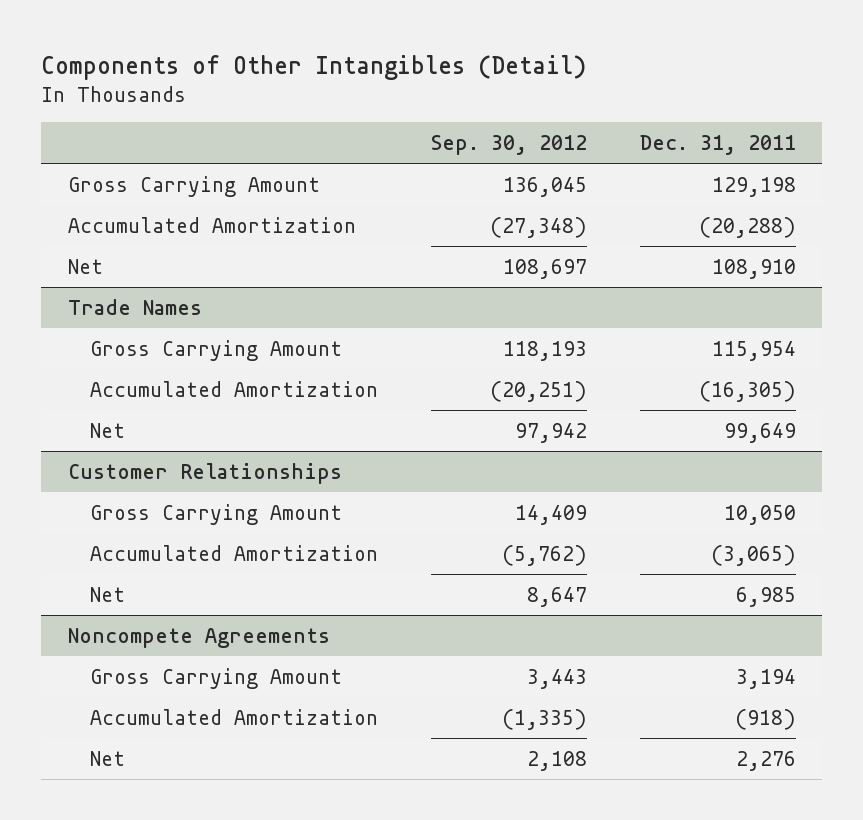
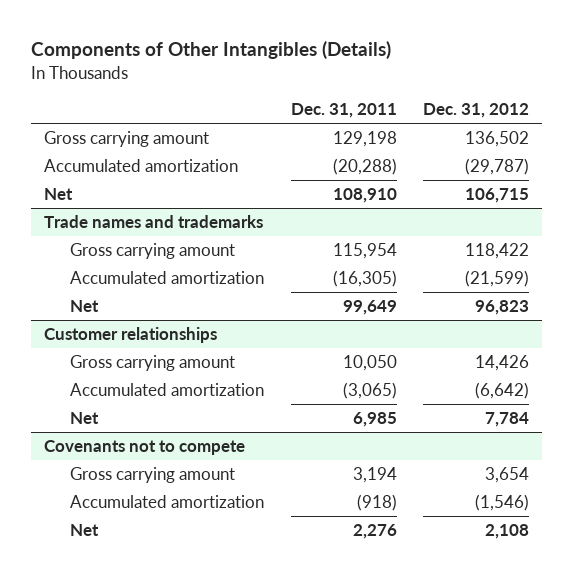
- Components of Other Intangibles (Detail)
+ Components of Other Intangibles (Details)
- | Sep. 30, 2012 | Dec. 31, 2011
+ | Dec. 31, 2011 | Dec. 31, 2012
- Gross Carrying Amount | 136,045 | 129,198
- Accumulated Amortization | (27,348) | (20,288)
+ Gross carrying amount | 129,198 | 136,502
+ Accumulated amortization | (20,288) | (29,787)
- Trade Names
- Gross Carrying Amount | 118,193 | 115,954
- Accumulated Amortization | (20,251) | (16,305)
+ Trade names and trademarks
+ Gross carrying amount | 115,954 | 118,422
+ Accumulated amortization | (16,305) | (21,599)
- Customer Relationships
- Gross Carrying Amount | 14,409 | 10,050
- Accumulated Amortization | (5,762) | (3,065)
+ Customer relationships
+ Gross carrying amount | 10,050 | 14,426
+ Accumulated amortization | (3,065) | (6,642)
- Noncompete Agreements
- Gross Carrying Amount | 3,443 | 3,194
- Accumulated Amortization | (1,335) | (918)
+ Covenants not to compete
+ Gross carrying amount | 3,194 | 3,654
+ Accumulated amortization | (918) | (1,546)

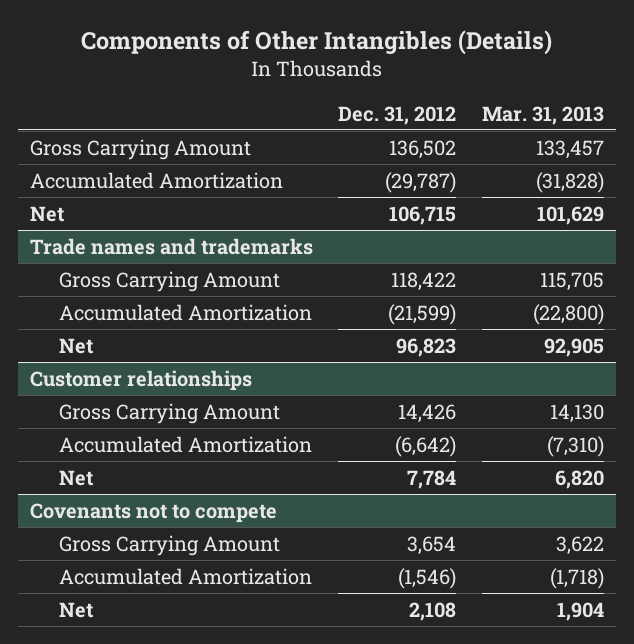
- | Dec. 31, 2011 | Dec. 31, 2012
+ | Dec. 31, 2012 | Mar. 31, 2013
- Gross carrying amount | 129,198 | 136,502
- Accumulated amortization | (20,288) | (29,787)
+ Gross Carrying Amount | 136,502 | 133,457
+ Accumulated Amortization | (29,787) | (31,828)
@ Trade names and trademarks
- Gross carrying amount | 115,954 | 118,422
- Accumulated amortization | (16,305) | (21,599)
+ Gross Carrying Amount | 118,422 | 115,705
+ Accumulated Amortization | (21,599) | (22,800)
@ Customer relationships
- Gross carrying amount | 10,050 | 14,426
- Accumulated amortization | (3,065) | (6,642)
+ Gross Carrying Amount | 14,426 | 14,130
+ Accumulated Amortization | (6,642) | (7,310)
@ Covenants not to compete
- Gross carrying amount | 3,194 | 3,654
- Accumulated amortization | (918) | (1,546)
+ Gross Carrying Amount | 3,654 | 3,622
+ Accumulated Amortization | (1,546) | (1,718)

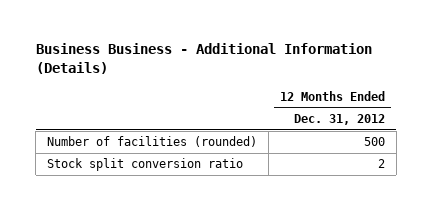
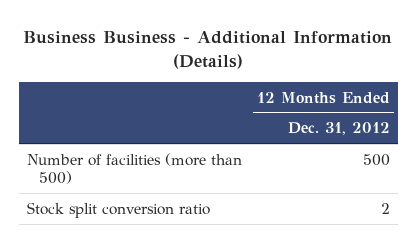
- Number of facilities (rounded) | 500
+ Number of facilities (more than 500) | 500

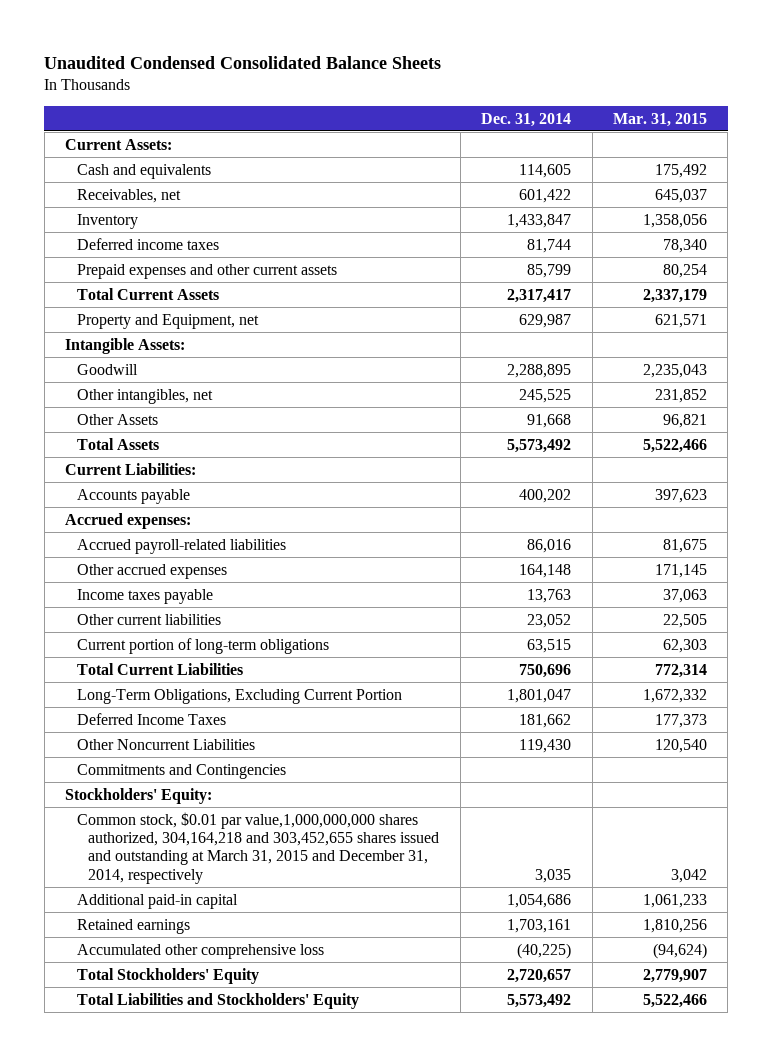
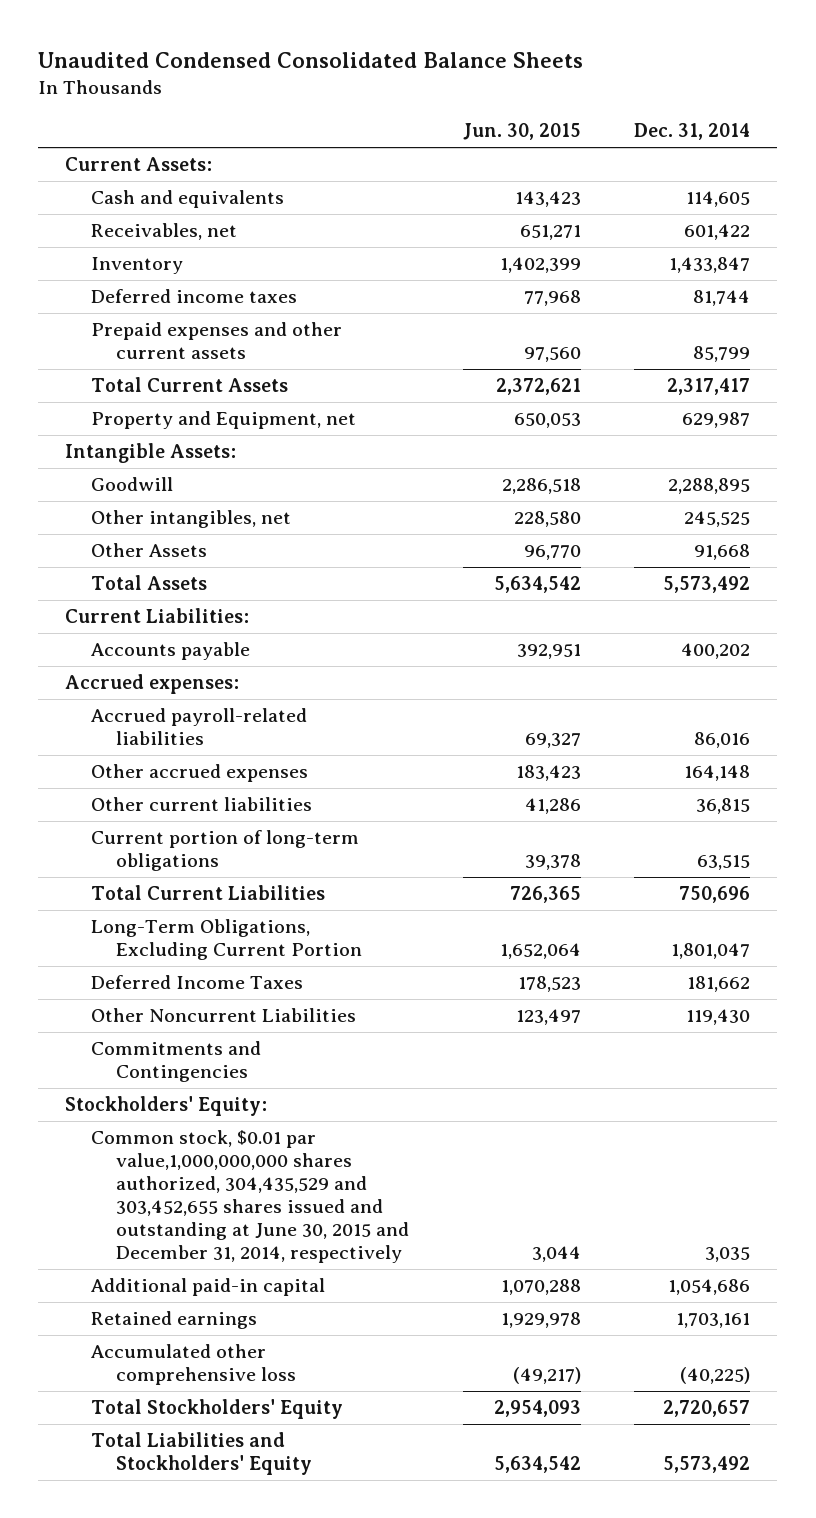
- | Dec. 31, 2014 | Mar. 31, 2015
+ | Jun. 30, 2015 | Dec. 31, 2014
- Income taxes payable | 13,763 | 37,063
- Other current liabilities | 23,052 | 22,505
+ Other current liabilities | 41,286 | 36,815
- Common stock, $0.01 par value,1,000,000,000 shares authorized, 304,164,218 and 303,452,655 shares issued and outstanding at March 31, 2015 and December 31, 2014, respectively | 3,035 | 3,042
+ Common stock, $0.01 par value,1,000,000,000 shares authorized, 304,435,529 and 303,452,655 shares issued and outstanding at June 30, 2015 and December 31, 2014, respectively | 3,044 | 3,035

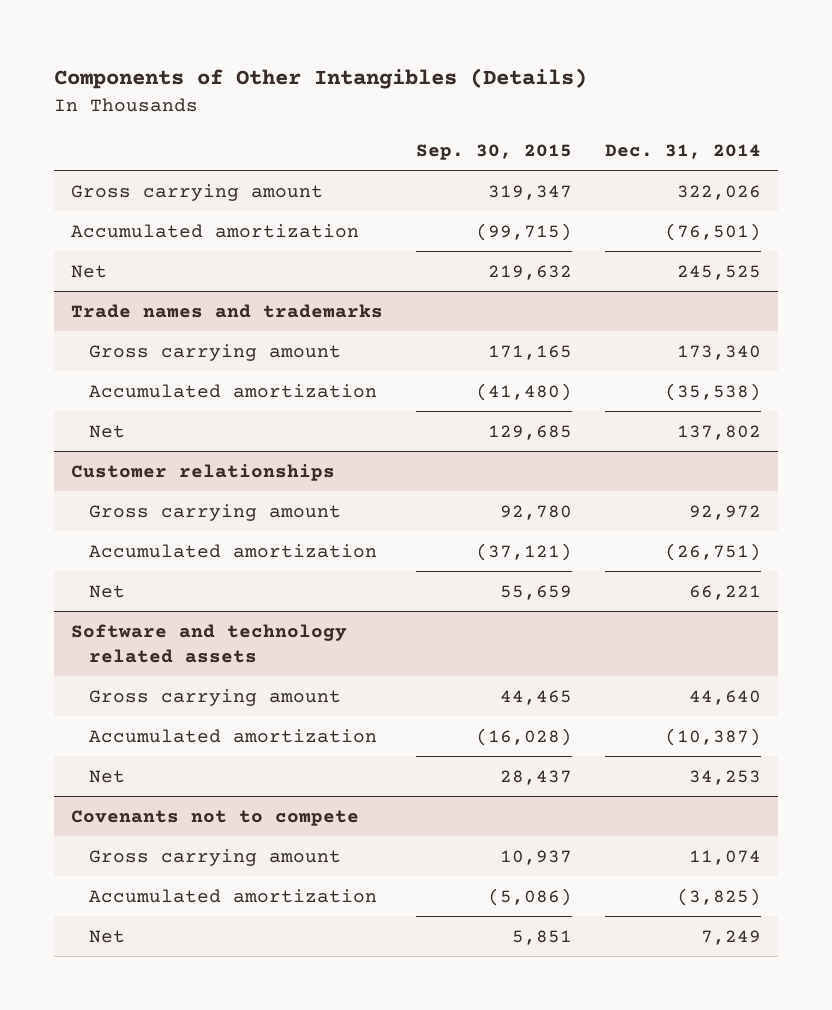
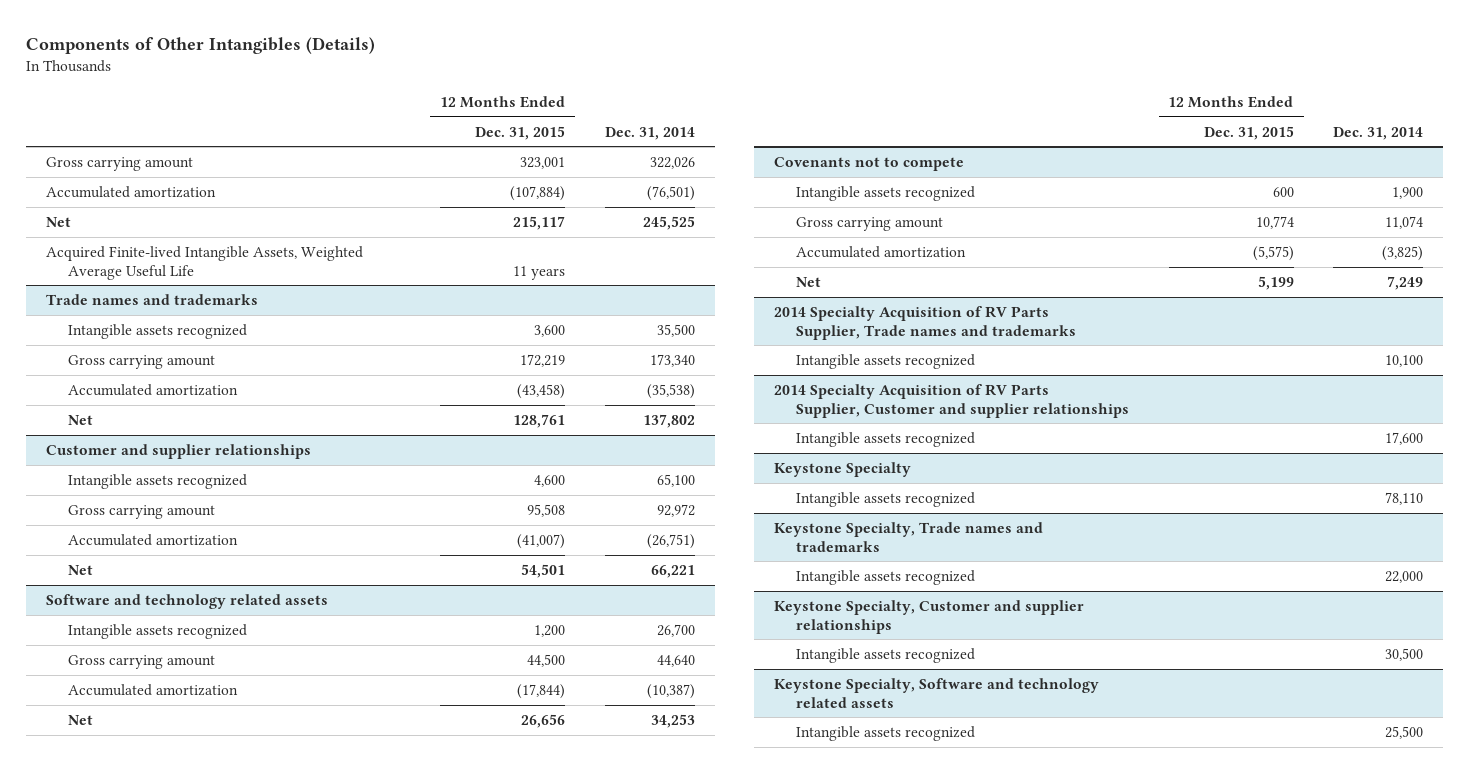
- | Sep. 30, 2015 | Dec. 31, 2014
+ | 12 Months Ended Dec. 31, 2015 | Dec. 31, 2014
+ Acquired Finite-lived Intangible Assets, Weighted Average Useful Life | 11 years |
@ Trade names and trademarks
+ Intangible assets recognized | 3,600 | 35,500
- Customer relationships
+ Customer and supplier relationships
+ Intangible assets recognized | 4,600 | 65,100
@ Software and technology related assets
+ Intangible assets recognized | 1,200 | 26,700
@ Covenants not to compete
+ Intangible assets recognized | 600 | 1,900
+ 2014 Specialty Acquisition of RV Parts Supplier, Trade names and trademarks
+ Intangible assets recognized | | 10,100
+ 2014 Specialty Acquisition of RV Parts Supplier, Customer and supplier relationships
+ Intangible assets recognized | | 17,600
+ Keystone Specialty
+ Intangible assets recognized | | 78,110
+ Keystone Specialty, Trade names and trademarks
+ Intangible assets recognized | | 22,000
+ Keystone Specialty, Customer and supplier relationships
+ Intangible assets recognized | | 30,500
+ Keystone Specialty, Software and technology related assets
+ Intangible assets recognized | | 25,500

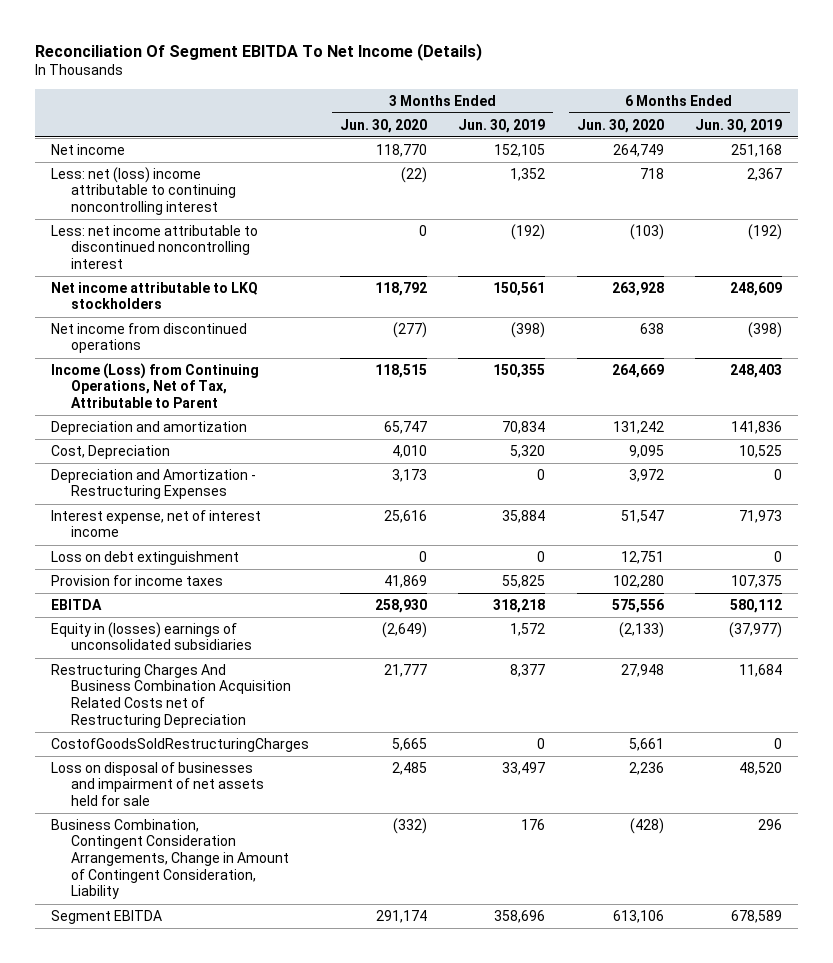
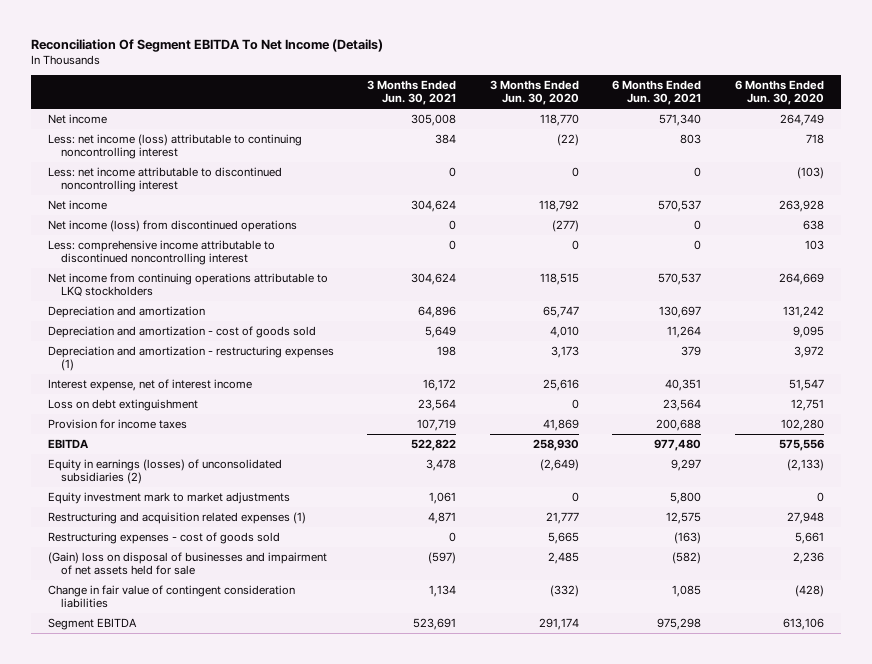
- | 3 Months Ended Jun. 30, 2020 | 3 Months Ended Jun. 30, 2019 | 6 Months Ended Jun. 30, 2020 | 6 Months Ended Jun. 30, 2019
+ | 3 Months Ended Jun. 30, 2021 | 3 Months Ended Jun. 30, 2020 | 6 Months Ended Jun. 30, 2021 | 6 Months Ended Jun. 30, 2020
- Less: net (loss) income attributable to continuing noncontrolling interest | (22) | 1,352 | 718 | 2,367
+ Less: net income (loss) attributable to continuing noncontrolling interest | 384 | (22) | 803 | 718
- Net income attributable to LKQ stockholders | 118,792 | 150,561 | 263,928 | 248,609
- Net income from discontinued operations | (277) | (398) | 638 | (398)
- Income (Loss) from Continuing Operations, Net of Tax, Attributable to Parent | 118,515 | 150,355 | 264,669 | 248,403
+ Net income | 304,624 | 118,792 | 570,537 | 263,928
+ Net income (loss) from discontinued operations | 0 | (277) | 0 | 638
+ Less: comprehensive income attributable to discontinued noncontrolling interest | 0 | 0 | 0 | 103
+ Net income from continuing operations attributable to LKQ stockholders | 304,624 | 118,515 | 570,537 | 264,669
- Cost, Depreciation | 4,010 | 5,320 | 9,095 | 10,525
- Depreciation and Amortization - Restructuring Expenses | 3,173 | 0 | 3,972 | 0
+ Depreciation and amortization - cost of goods sold | 5,649 | 4,010 | 11,264 | 9,095
+ Depreciation and amortization - restructuring expenses (1) | 198 | 3,173 | 379 | 3,972
- Equity in (losses) earnings of unconsolidated subsidiaries | (2,649) | 1,572 | (2,133) | (37,977)
- Restructuring Charges And Business Combination Acquisition Related Costs net of Restructuring Depreciation | 21,777 | 8,377 | 27,948 | 11,684
- CostofGoodsSoldRestructuringCharges | 5,665 | 0 | 5,661 | 0
- Loss on disposal of businesses and impairment of net assets held for sale | 2,485 | 33,497 | 2,236 | 48,520
- Business Combination, Contingent Consideration Arrangements, Change in Amount of Contingent Consideration, Liability | (332) | 176 | (428) | 296
+ Equity in earnings (losses) of unconsolidated subsidiaries (2) | 3,478 | (2,649) | 9,297 | (2,133)
+ Equity investment mark to market adjustments | 1,061 | 0 | 5,800 | 0
+ Restructuring and acquisition related expenses (1) | 4,871 | 21,777 | 12,575 | 27,948
+ Restructuring expenses - cost of goods sold | 0 | 5,665 | (163) | 5,661
+ (Gain) loss on disposal of businesses and impairment of net assets held for sale | (597) | 2,485 | (582) | 2,236
+ Change in fair value of contingent consideration liabilities | 1,134 | (332) | 1,085 | (428)

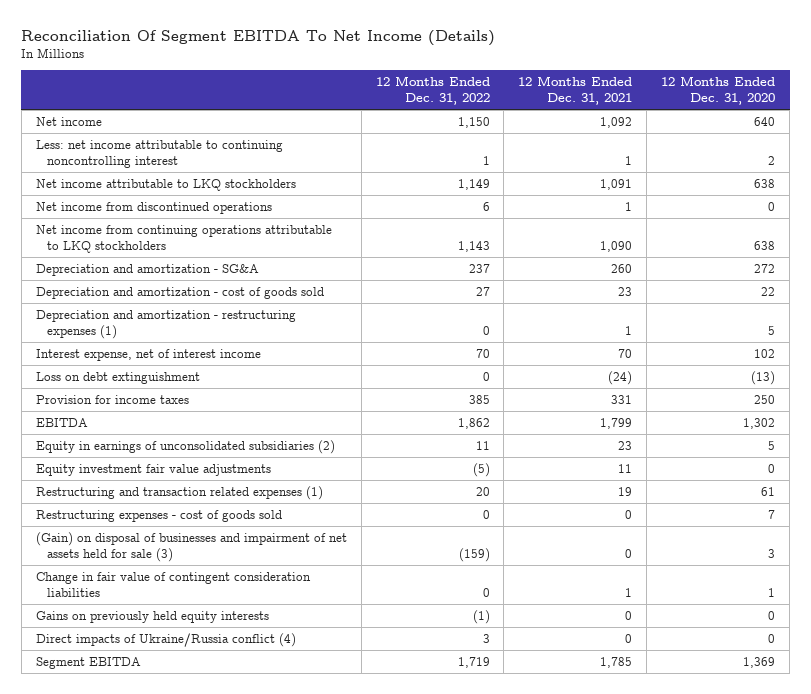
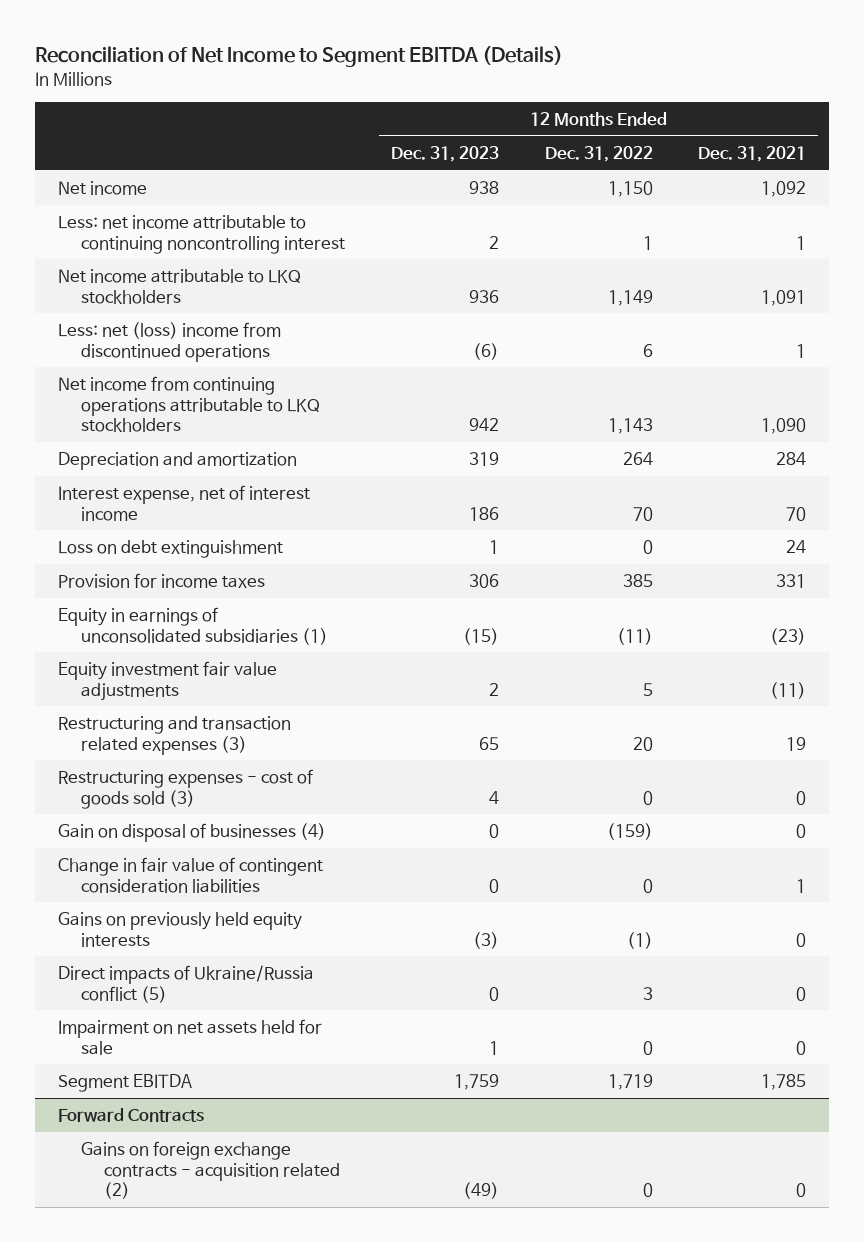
- Reconciliation Of Segment EBITDA To Net Income (Details)
+ Reconciliation of Net Income to Segment EBITDA (Details)
- | 12 Months Ended Dec. 31, 2022 | 12 Months Ended Dec. 31, 2021 | 12 Months Ended Dec. 31, 2020
+ | 12 Months Ended Dec. 31, 2023 | 12 Months Ended Dec. 31, 2022 | 12 Months Ended Dec. 31, 2021
- Net income from discontinued operations | 6 | 1 | 0
+ Less: net (loss) income from discontinued operations | (6) | 6 | 1
- Depreciation and amortization - SG&A | 237 | 260 | 272
- Depreciation and amortization - cost of goods sold | 27 | 23 | 22
- Depreciation and amortization - restructuring expenses (1) | 0 | 1 | 5
+ Depreciation and amortization | 319 | 264 | 284
- Loss on debt extinguishment | 0 | (24) | (13)
+ Loss on debt extinguishment | 1 | 0 | 24
- EBITDA | 1,862 | 1,799 | 1,302
- Equity in earnings of unconsolidated subsidiaries (2) | 11 | 23 | 5
- Equity investment fair value adjustments | (5) | 11 | 0
- Restructuring and transaction related expenses (1) | 20 | 19 | 61
- Restructuring expenses - cost of goods sold | 0 | 0 | 7
- (Gain) on disposal of businesses and impairment of net assets held for sale (3) | (159) | 0 | 3
+ Equity in earnings of unconsolidated subsidiaries (1) | (15) | (11) | (23)
+ Equity investment fair value adjustments | 2 | 5 | (11)
+ Restructuring and transaction related expenses (3) | 65 | 20 | 19
+ Restructuring expenses - cost of goods sold (3) | 4 | 0 | 0
+ Gain on disposal of businesses (4) | 0 | (159) | 0
- Direct impacts of Ukraine/Russia conflict (4) | 3 | 0 | 0
+ Direct impacts of Ukraine/Russia conflict (5) | 0 | 3 | 0
+ Impairment on net assets held for sale | 1 | 0 | 0
+ Forward Contracts
+ Gains on foreign exchange contracts - acquisition related (2) | (49) | 0 | 0

